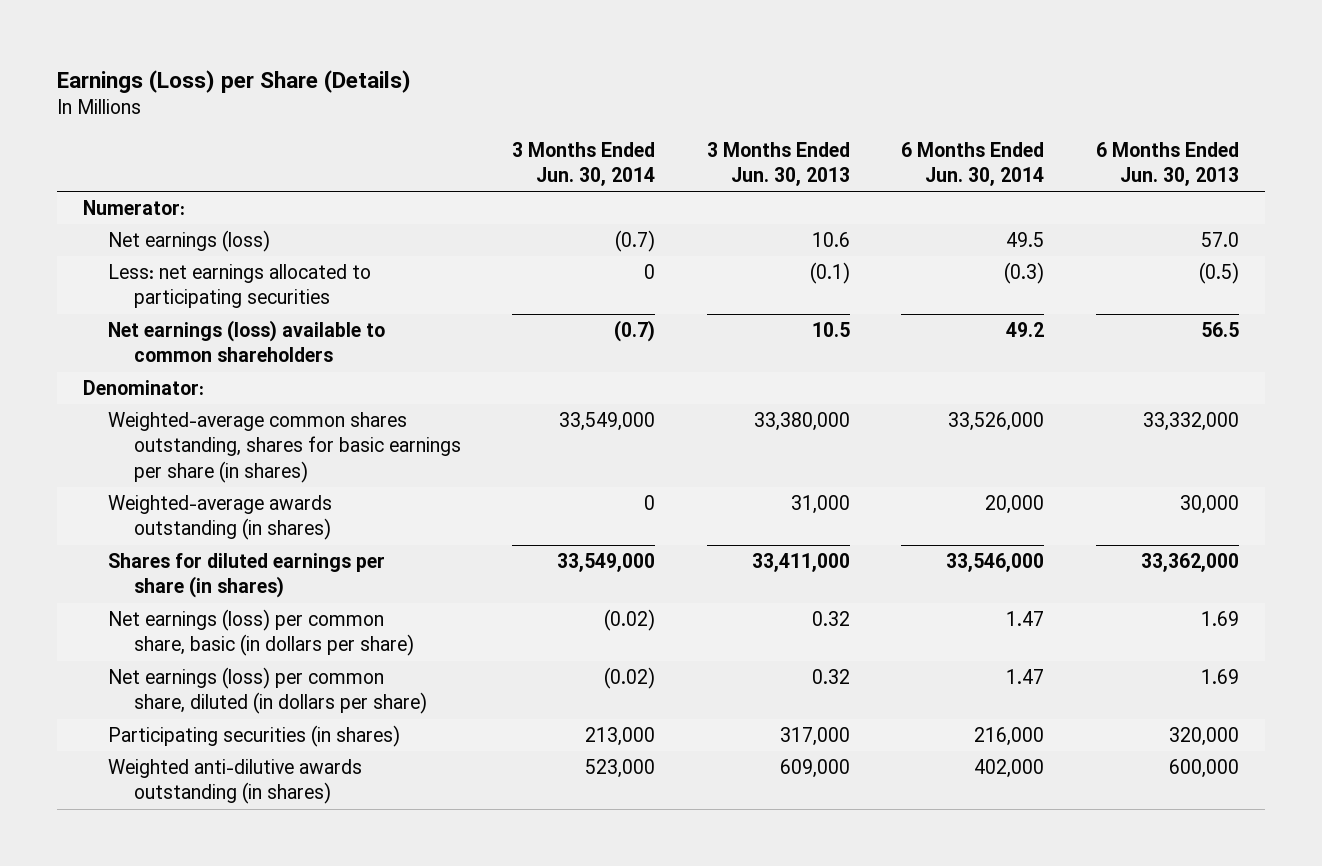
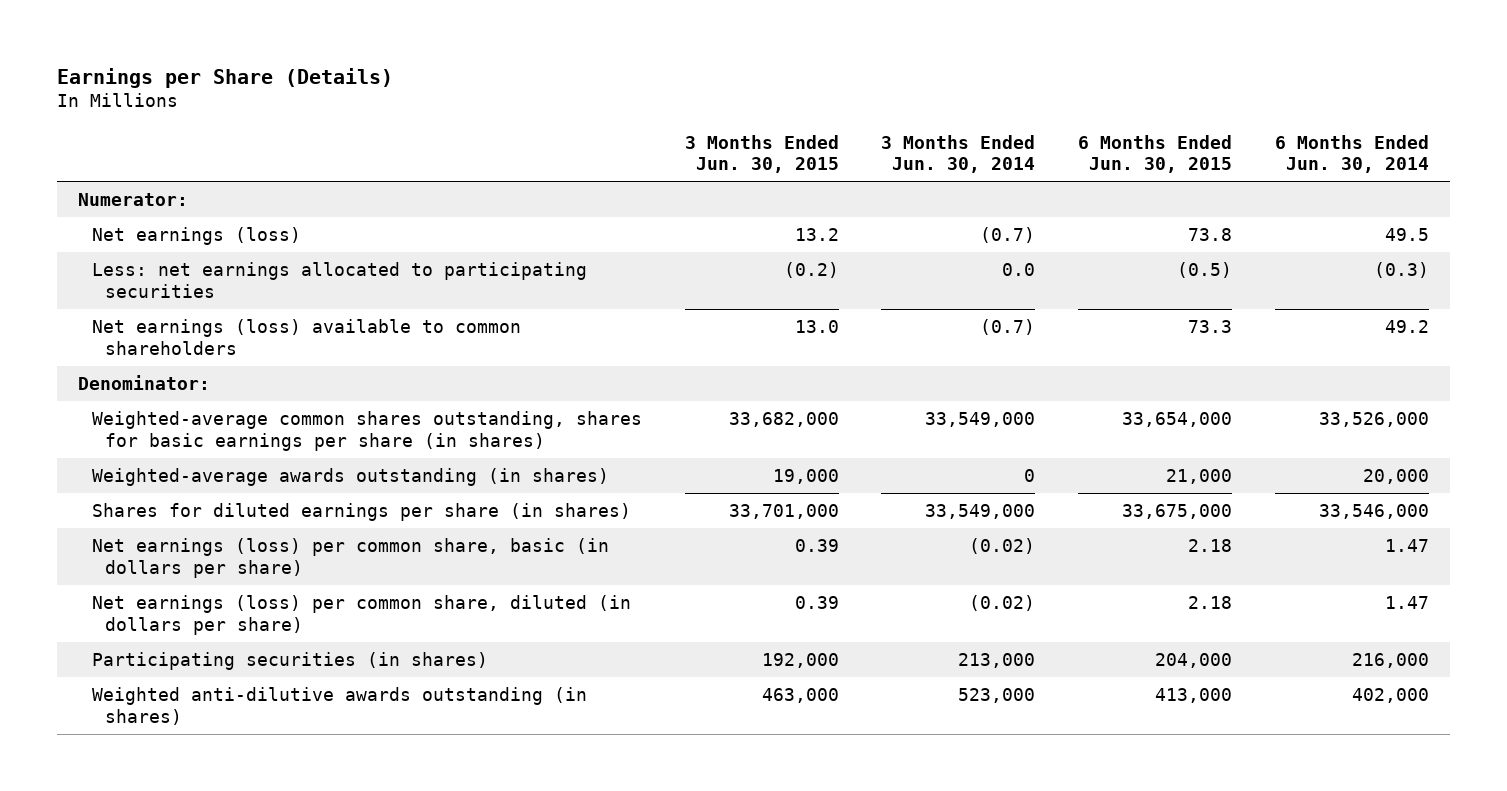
- Earnings (Loss) per Share (Details)
+ Earnings per Share (Details)
- | 3 Months Ended Jun. 30, 2014 | 3 Months Ended Jun. 30, 2013 | 6 Months Ended Jun. 30, 2014 | 6 Months Ended Jun. 30, 2013
+ | 3 Months Ended Jun. 30, 2015 | 3 Months Ended Jun. 30, 2014 | 6 Months Ended Jun. 30, 2015 | 6 Months Ended Jun. 30, 2014
- Less: net earnings allocated to participating securities | 0 | (0.1) | (0.3) | (0.5)
+ Less: net earnings allocated to participating securities | (0.2) | 0.0 | (0.5) | (0.3)

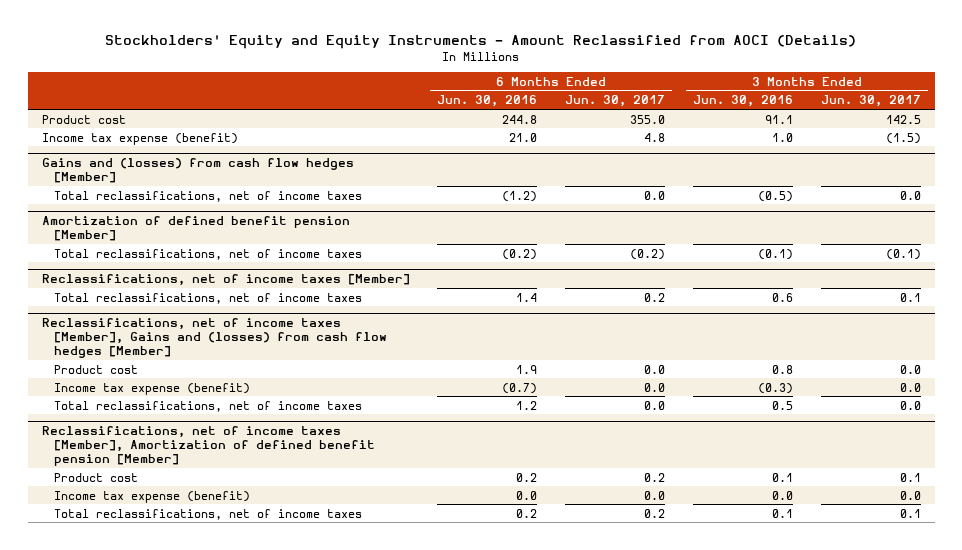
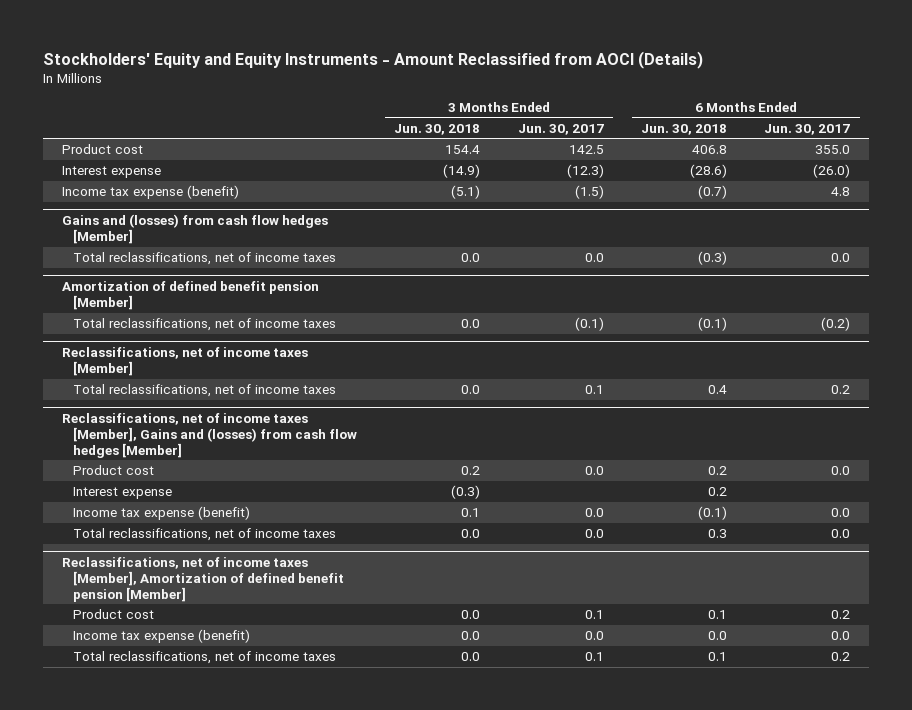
- | 6 Months Ended Jun. 30, 2016 | 6 Months Ended Jun. 30, 2017 | 3 Months Ended Jun. 30, 2016 | 3 Months Ended Jun. 30, 2017
+ | 3 Months Ended Jun. 30, 2018 | 3 Months Ended Jun. 30, 2017 | 6 Months Ended Jun. 30, 2018 | 6 Months Ended Jun. 30, 2017
+ Interest expense | (14.9) | (12.3) | (28.6) | (26.0)
@ Reclassifications, net of income taxes [Member], Gains and (losses) from cash flow hedges [Member]
+ Interest expense | (0.3) | | 0.2 |

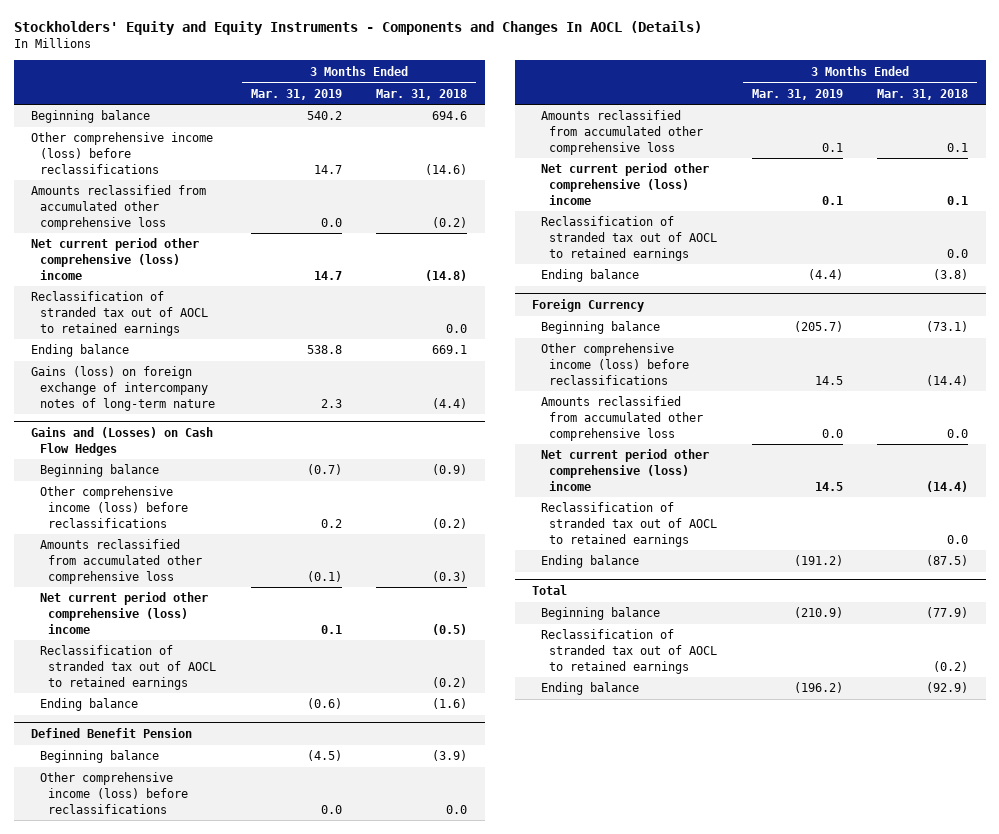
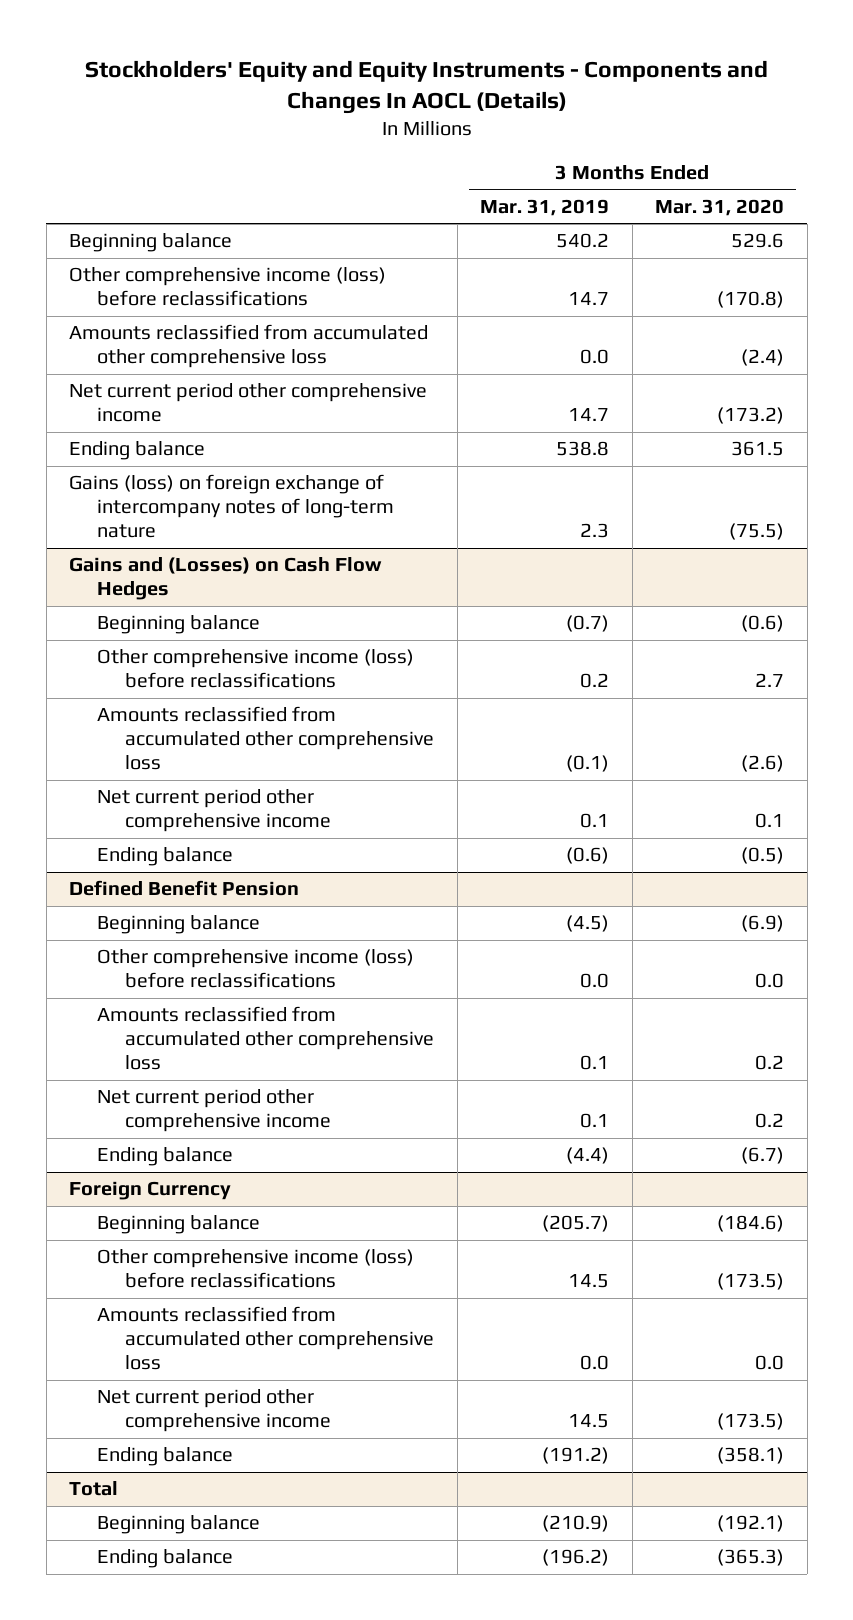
- | 3 Months Ended Mar. 31, 2019 | 3 Months Ended Mar. 31, 2018
+ | 3 Months Ended Mar. 31, 2019 | 3 Months Ended Mar. 31, 2020
- Net current period other comprehensive (loss) income | 14.7 | (14.8)
- Reclassification of stranded tax out of AOCL to retained earnings | | 0.0
+ Net current period other comprehensive income | 14.7 | (173.2)
@ Gains and (Losses) on Cash Flow Hedges
- Net current period other comprehensive (loss) income | 0.1 | (0.5)
- Reclassification of stranded tax out of AOCL to retained earnings | | (0.2)
+ Net current period other comprehensive income | 0.1 | 0.1
@ Defined Benefit Pension
- Net current period other comprehensive (loss) income | 0.1 | 0.1
- Reclassification of stranded tax out of AOCL to retained earnings | | 0.0
+ Net current period other comprehensive income | 0.1 | 0.2
@ Foreign Currency
- Net current period other comprehensive (loss) income | 14.5 | (14.4)
- Reclassification of stranded tax out of AOCL to retained earnings | | 0.0
+ Net current period other comprehensive income | 14.5 | (173.5)
@ Total
- Reclassification of stranded tax out of AOCL to retained earnings | | (0.2)

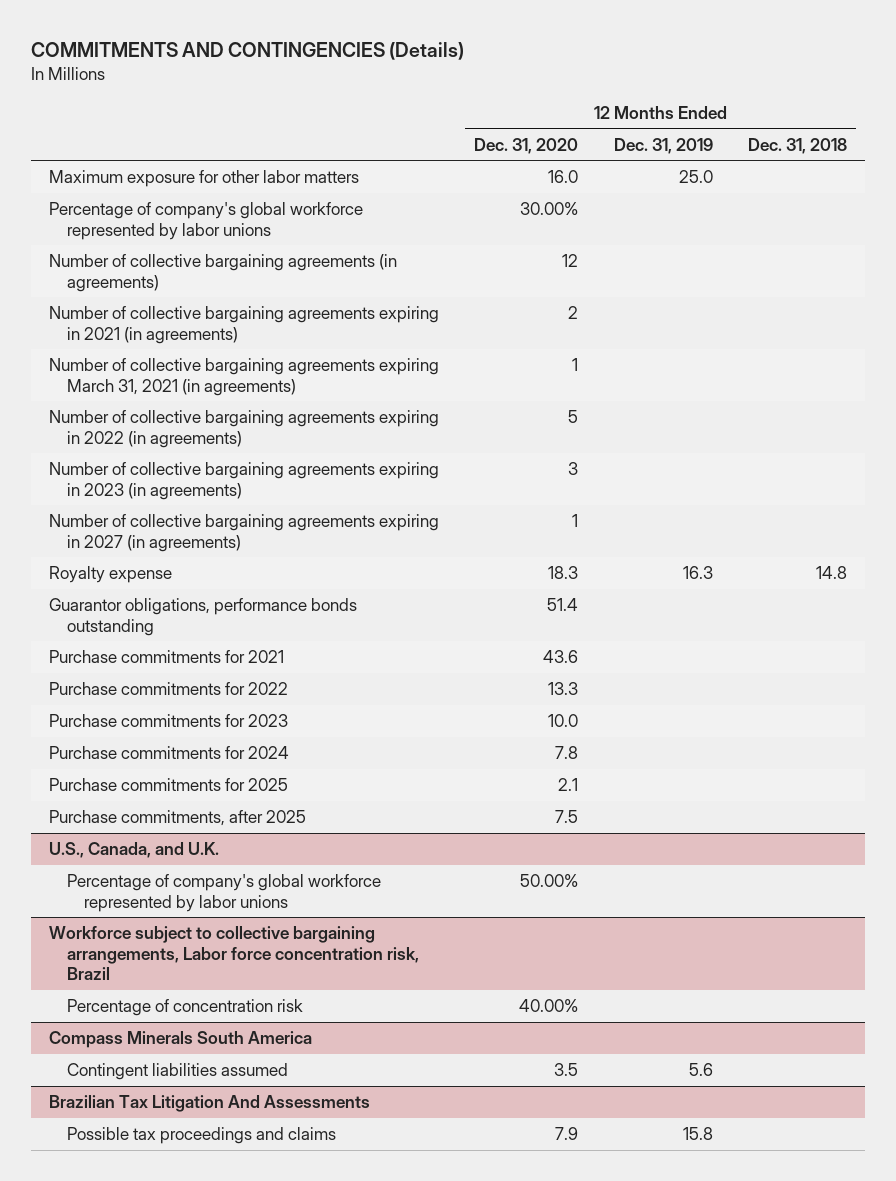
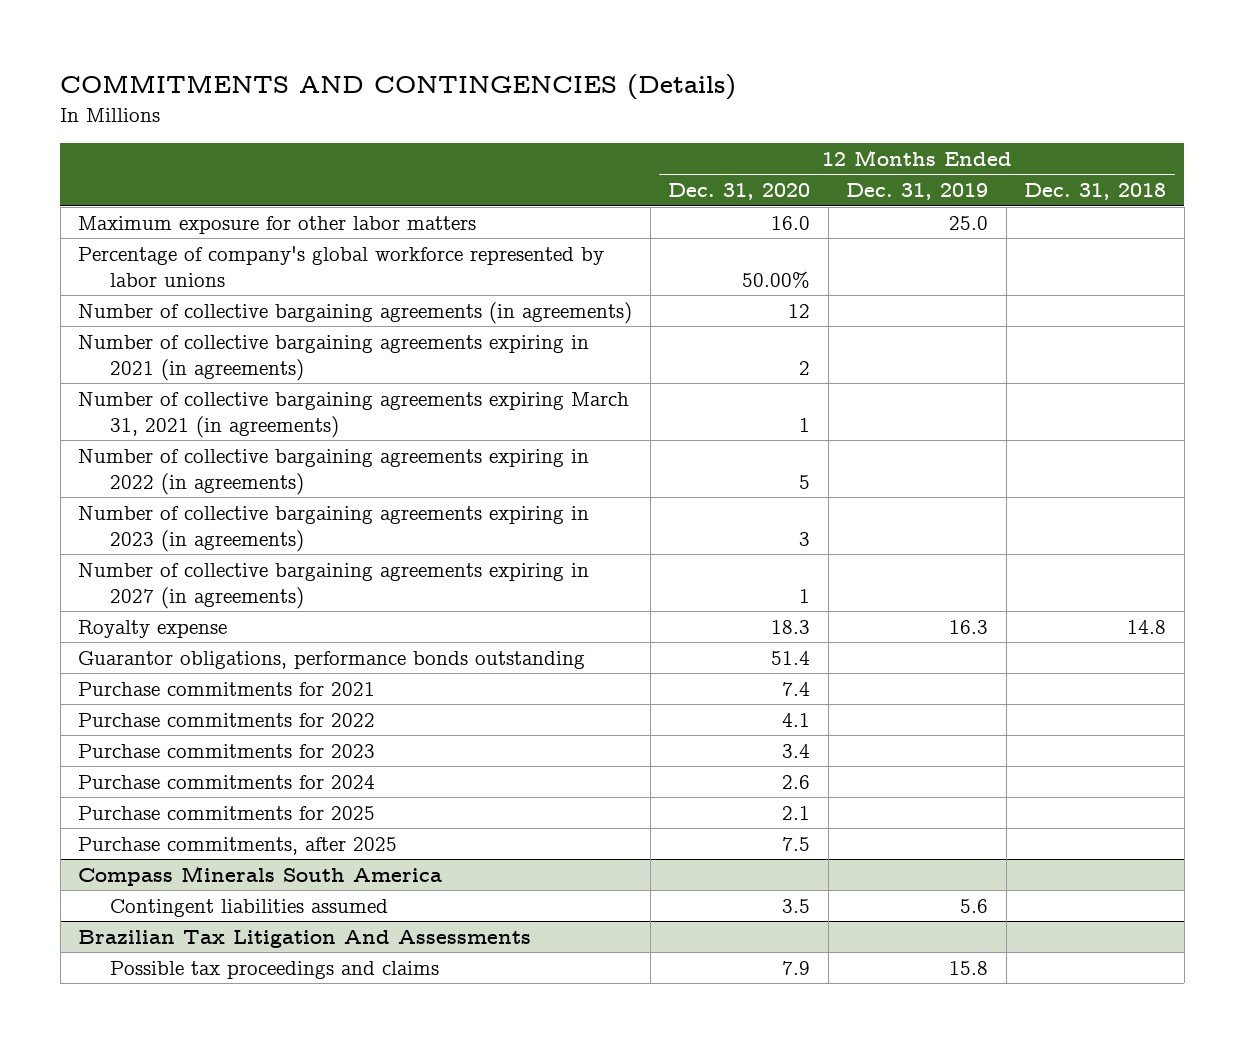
- Percentage of company's global workforce represented by labor unions | 30.00% | |
+ Percentage of company's global workforce represented by labor unions | 50.00% | |
- Purchase commitments for 2021 | 43.6 | |
- Purchase commitments for 2022 | 13.3 | |
- Purchase commitments for 2023 | 10.0 | |
- Purchase commitments for 2024 | 7.8 | |
+ Purchase commitments for 2021 | 7.4 | |
+ Purchase commitments for 2022 | 4.1 | |
+ Purchase commitments for 2023 | 3.4 | |
+ Purchase commitments for 2024 | 2.6 | |
- U.S., Canada, and U.K.
- Percentage of company's global workforce represented by labor unions | 50.00% | |
- Workforce subject to collective bargaining arrangements, Labor force concentration risk, Brazil
- Percentage of concentration risk | 40.00% | |

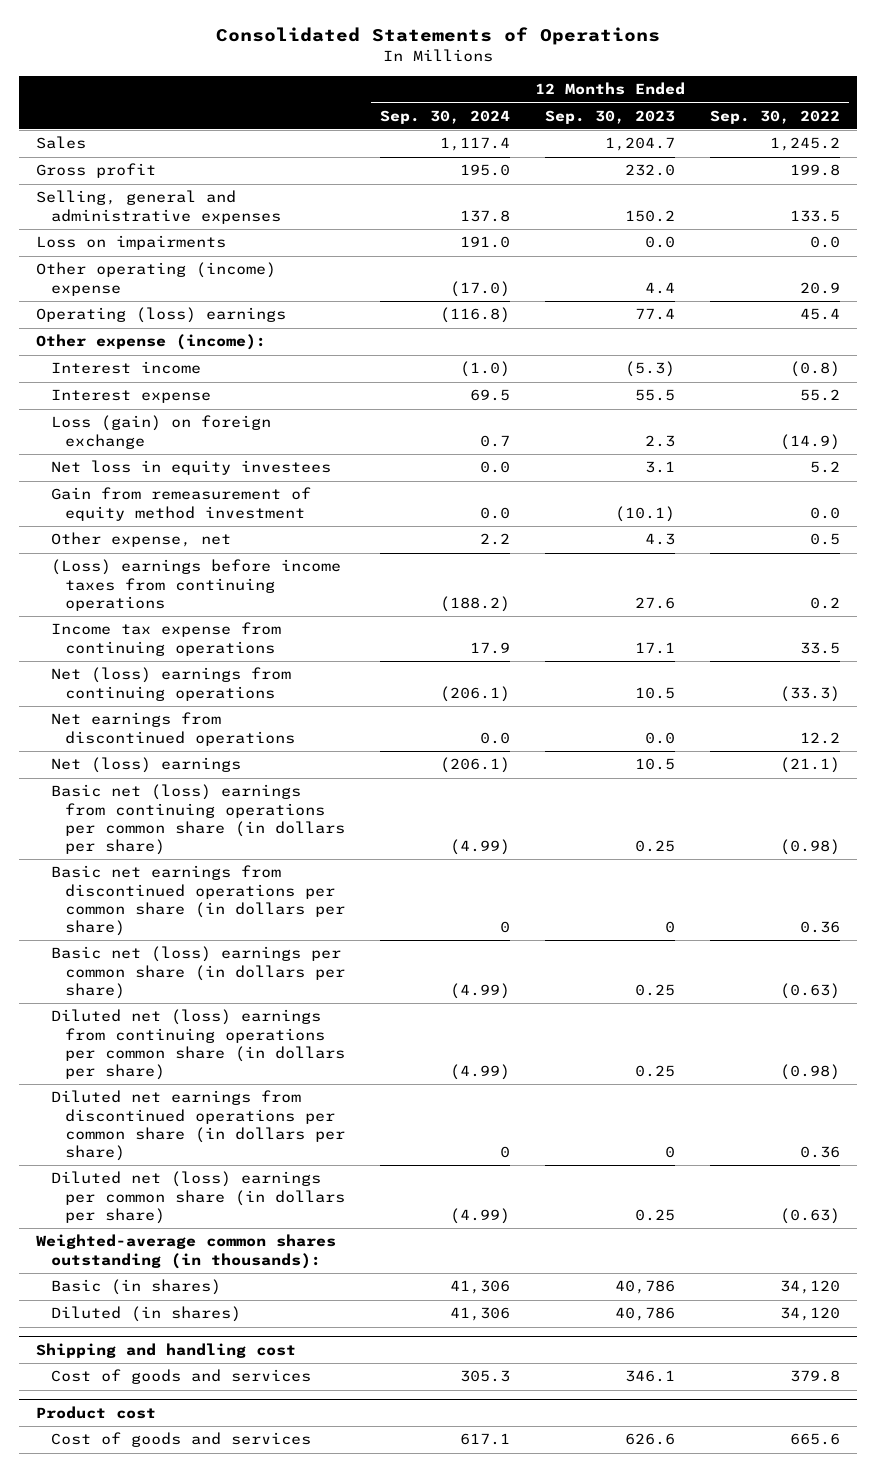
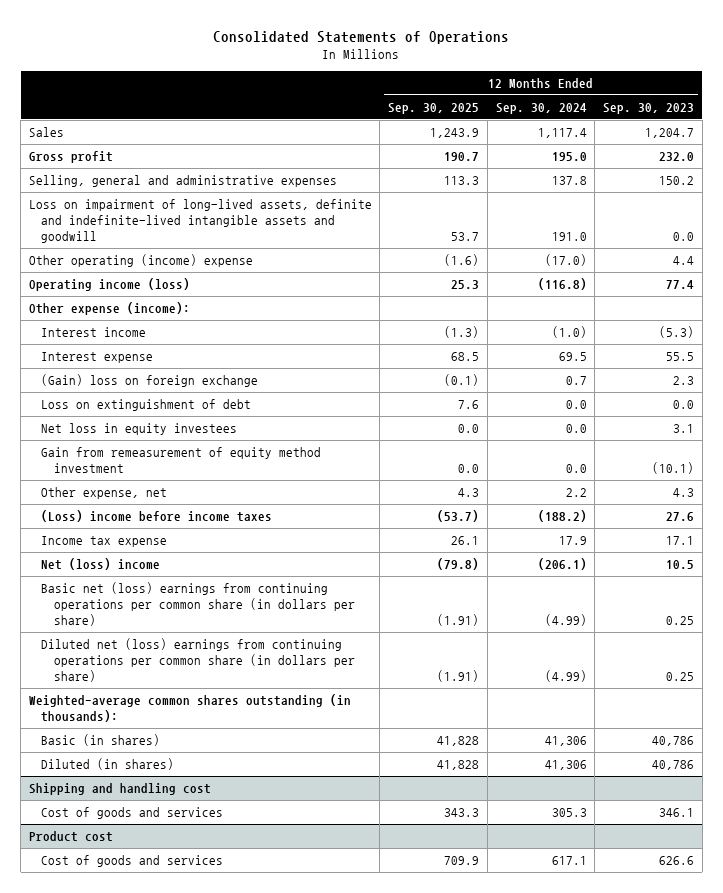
- | 12 Months Ended Sep. 30, 2024 | 12 Months Ended Sep. 30, 2023 | 12 Months Ended Sep. 30, 2022
+ | 12 Months Ended Sep. 30, 2025 | 12 Months Ended Sep. 30, 2024 | 12 Months Ended Sep. 30, 2023
- Loss on impairments | 191.0 | 0.0 | 0.0
+ Loss on impairment of long-lived assets, definite and indefinite-lived intangible assets and goodwill | 53.7 | 191.0 | 0.0
- Operating (loss) earnings | (116.8) | 77.4 | 45.4
+ Operating income (loss) | 25.3 | (116.8) | 77.4
- Loss (gain) on foreign exchange | 0.7 | 2.3 | (14.9)
+ (Gain) loss on foreign exchange | (0.1) | 0.7 | 2.3
+ Loss on extinguishment of debt | 7.6 | 0.0 | 0.0
- (Loss) earnings before income taxes from continuing operations | (188.2) | 27.6 | 0.2
- Income tax expense from continuing operations | 17.9 | 17.1 | 33.5
- Net (loss) earnings from continuing operations | (206.1) | 10.5 | (33.3)
- Net earnings from discontinued operations | 0.0 | 0.0 | 12.2
- Net (loss) earnings | (206.1) | 10.5 | (21.1)
+ (Loss) income before income taxes | (53.7) | (188.2) | 27.6
+ Income tax expense | 26.1 | 17.9 | 17.1
+ Net (loss) income | (79.8) | (206.1) | 10.5
- Basic net earnings from discontinued operations per common share (in dollars per share) | 0 | 0 | 0.36
- Basic net (loss) earnings per common share (in dollars per share) | (4.99) | 0.25 | (0.63)
- Diluted net earnings from discontinued operations per common share (in dollars per share) | 0 | 0 | 0.36
- Diluted net (loss) earnings per common share (in dollars per share) | (4.99) | 0.25 | (0.63)

